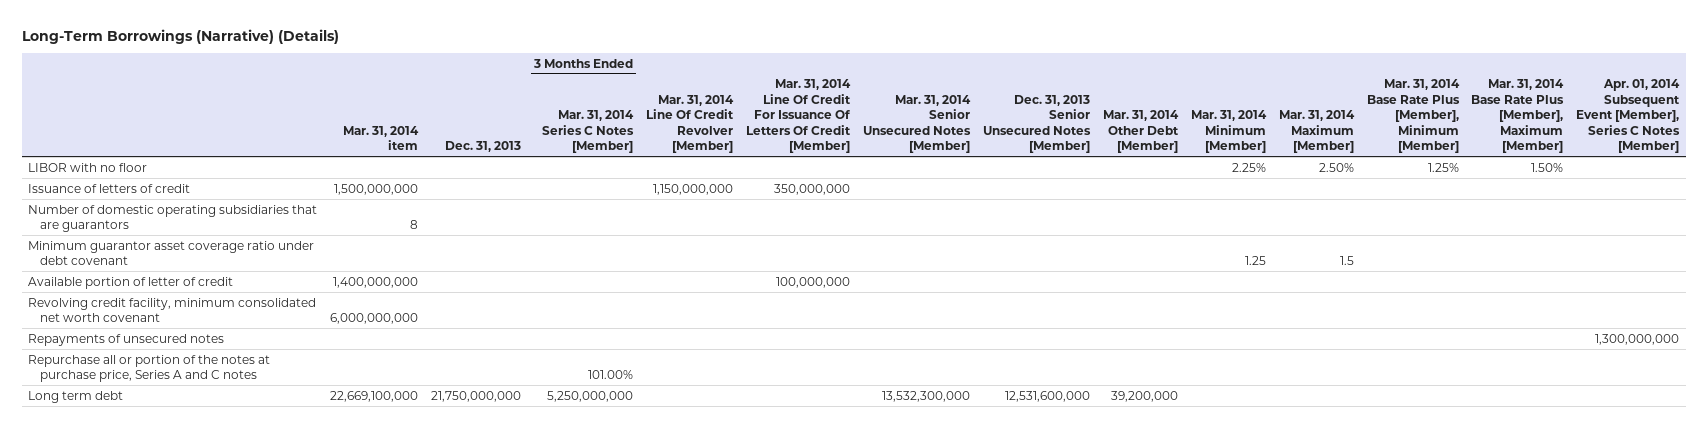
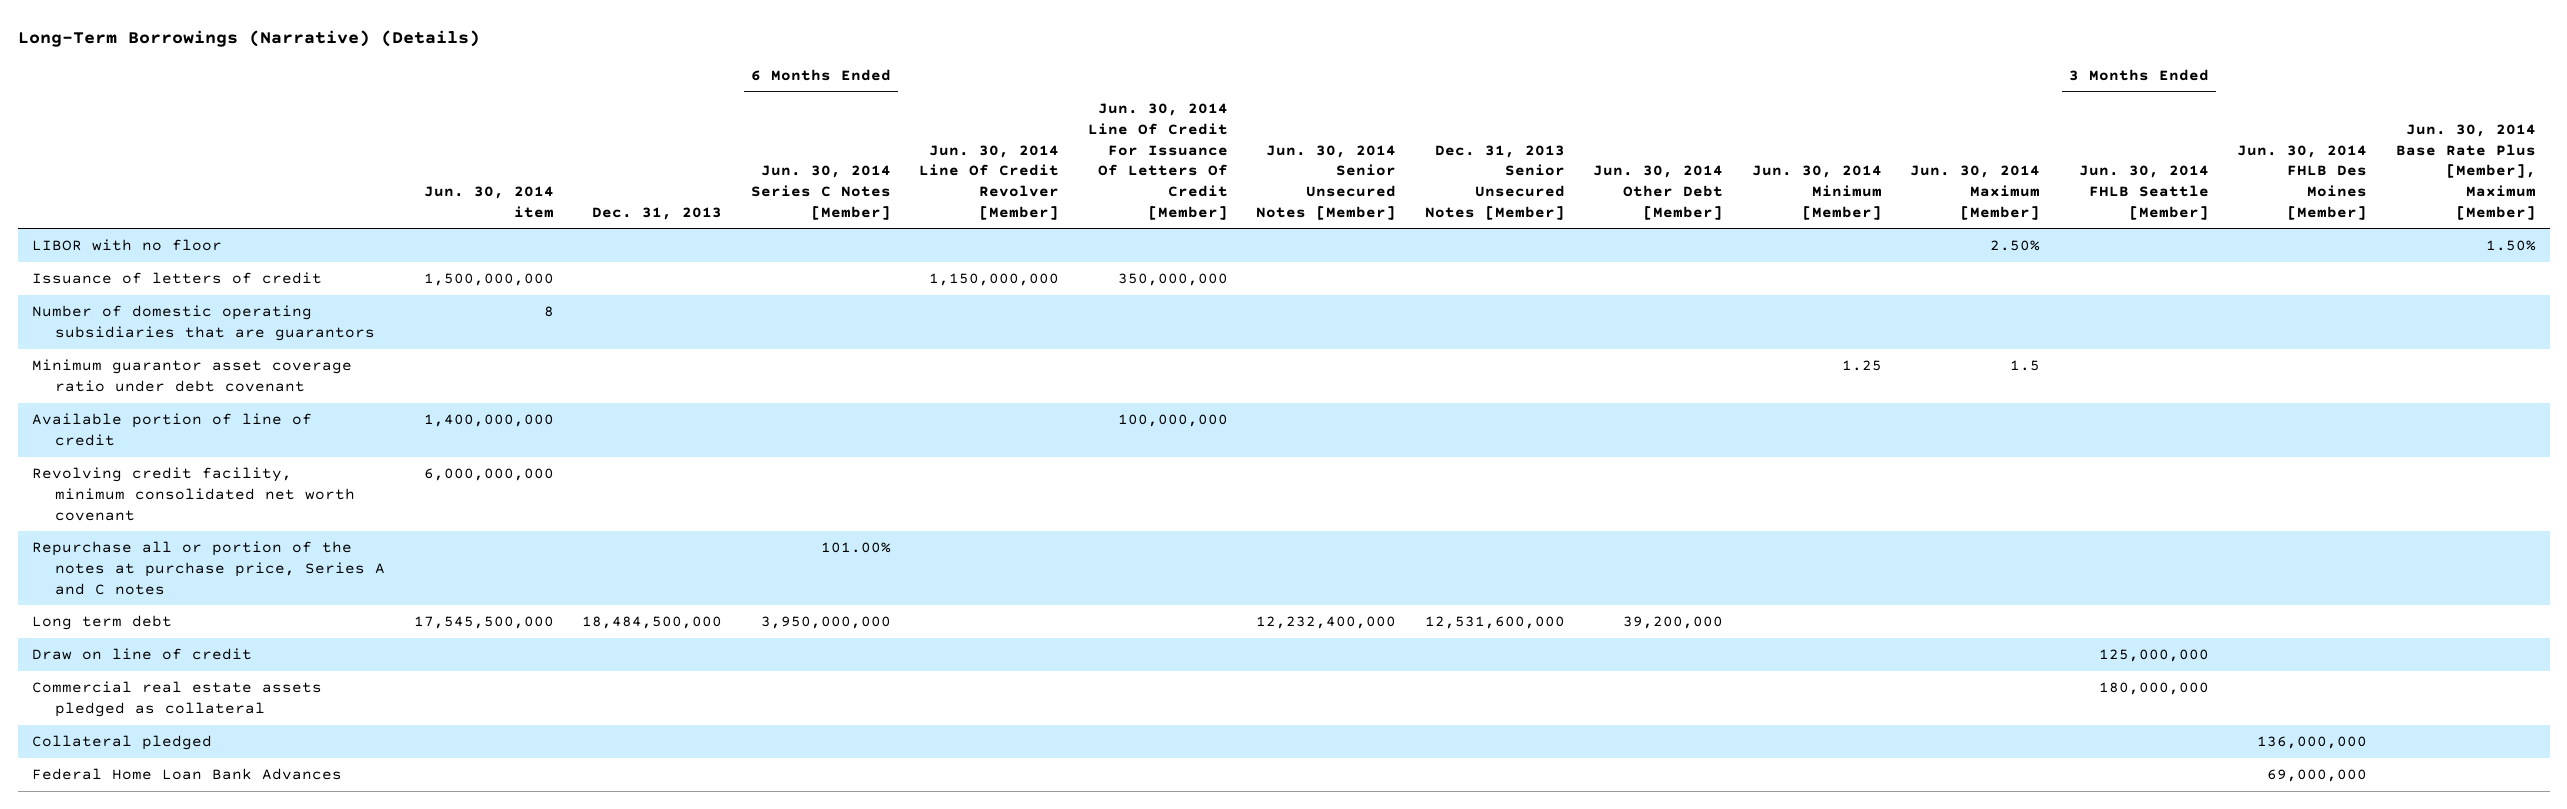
- | Mar. 31, 2014 item | Dec. 31, 2013 | 3 Months Ended Mar. 31, 2014 Series C Notes [Member] | Mar. 31, 2014 Line Of Credit Revolver [Member] | Mar. 31, 2014 Line Of Credit For Issuance Of Letters Of Credit [Member] | Mar. 31, 2014 Senior Unsecured Notes [Member] | Dec. 31, 2013 Senior Unsecured Notes [Member] | Mar. 31, 2014 Other Debt [Member] | Mar. 31, 2014 Minimum [Member] | Mar. 31, 2014 Maximum [Member] | Mar. 31, 2014 Base Rate Plus [Member], Minimum [Member] | Mar. 31, 2014 Base Rate Plus [Member], Maximum [Member] | Apr. 01, 2014 Subsequent Event [Member], Series C Notes [Member]
+ | Jun. 30, 2014 item | Dec. 31, 2013 | 6 Months Ended Jun. 30, 2014 Series C Notes [Member] | Jun. 30, 2014 Line Of Credit Revolver [Member] | Jun. 30, 2014 Line Of Credit For Issuance Of Letters Of Credit [Member] | Jun. 30, 2014 Senior Unsecured Notes [Member] | Dec. 31, 2013 Senior Unsecured Notes [Member] | Jun. 30, 2014 Other Debt [Member] | Jun. 30, 2014 Minimum [Member] | Jun. 30, 2014 Maximum [Member] | 3 Months Ended Jun. 30, 2014 FHLB Seattle [Member] | Jun. 30, 2014 FHLB Des Moines [Member] | Jun. 30, 2014 Base Rate Plus [Member], Maximum [Member]
- Available portion of letter of credit | 1,400,000,000 | | | | 100,000,000 | | | | | | | |
+ Available portion of line of credit | 1,400,000,000 | | | | 100,000,000 | | | | | | | |
- Repayments of unsecured notes | | | | | | | | | | | | | 1,300,000,000
- Long term debt | 22,669,100,000 | 21,750,000,000 | 5,250,000,000 | | | 13,532,300,000 | 12,531,600,000 | 39,200,000 | | | | |
+ Long term debt | 17,545,500,000 | 18,484,500,000 | 3,950,000,000 | | | 12,232,400,000 | 12,531,600,000 | 39,200,000 | | | | |
+ Draw on line of credit | | | | | | | | | | | 125,000,000 | |
+ Commercial real estate assets pledged as collateral | | | | | | | | | | | 180,000,000 | |
+ Collateral pledged | | | | | | | | | | | | 136,000,000 |
+ Federal Home Loan Bank Advances | | | | | | | | | | | | 69,000,000 |

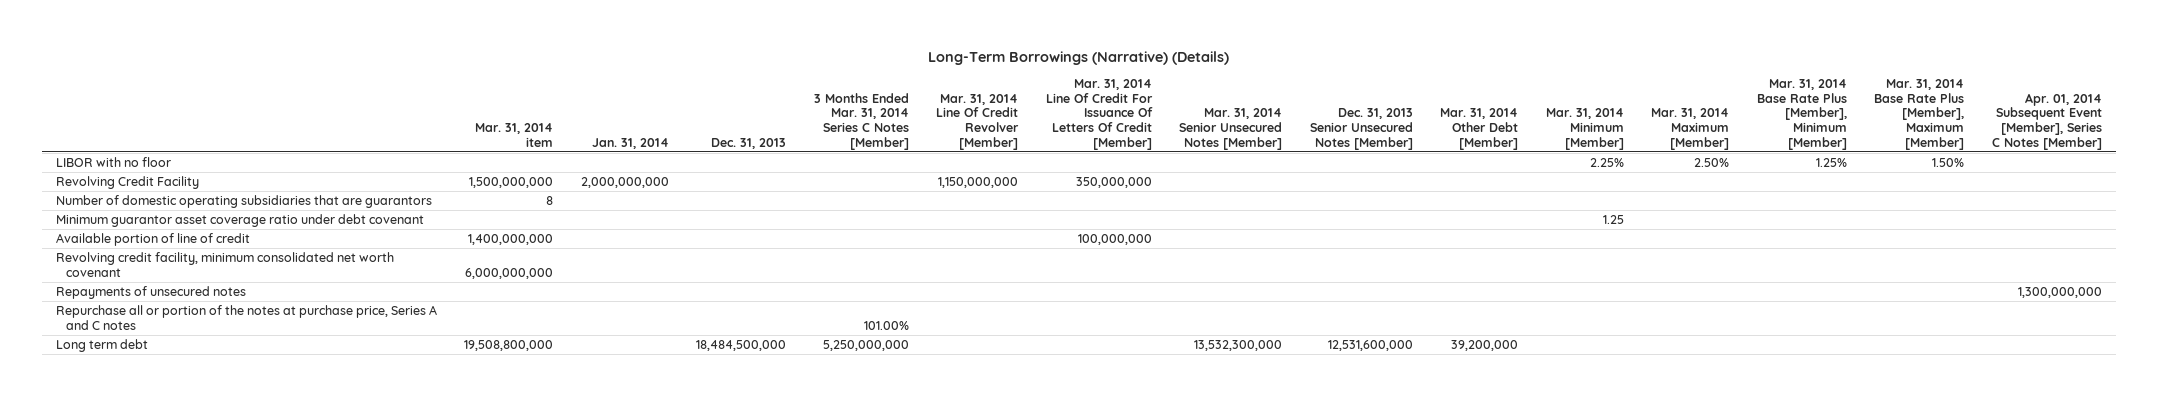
- | Jun. 30, 2014 item | Dec. 31, 2013 | 6 Months Ended Jun. 30, 2014 Series C Notes [Member] | Jun. 30, 2014 Line Of Credit Revolver [Member] | Jun. 30, 2014 Line Of Credit For Issuance Of Letters Of Credit [Member] | Jun. 30, 2014 Senior Unsecured Notes [Member] | Dec. 31, 2013 Senior Unsecured Notes [Member] | Jun. 30, 2014 Other Debt [Member] | Jun. 30, 2014 Minimum [Member] | Jun. 30, 2014 Maximum [Member] | 3 Months Ended Jun. 30, 2014 FHLB Seattle [Member] | Jun. 30, 2014 FHLB Des Moines [Member] | Jun. 30, 2014 Base Rate Plus [Member], Maximum [Member]
+ | Mar. 31, 2014 item | Jan. 31, 2014 | Dec. 31, 2013 | 3 Months Ended Mar. 31, 2014 Series C Notes [Member] | Mar. 31, 2014 Line Of Credit Revolver [Member] | Mar. 31, 2014 Line Of Credit For Issuance Of Letters Of Credit [Member] | Mar. 31, 2014 Senior Unsecured Notes [Member] | Dec. 31, 2013 Senior Unsecured Notes [Member] | Mar. 31, 2014 Other Debt [Member] | Mar. 31, 2014 Minimum [Member] | Mar. 31, 2014 Maximum [Member] | Mar. 31, 2014 Base Rate Plus [Member], Minimum [Member] | Mar. 31, 2014 Base Rate Plus [Member], Maximum [Member] | Apr. 01, 2014 Subsequent Event [Member], Series C Notes [Member]
- Issuance of letters of credit | 1,500,000,000 | | | 1,150,000,000 | 350,000,000 | | | | | | | |
+ Revolving Credit Facility | 1,500,000,000 | 2,000,000,000 | | | 1,150,000,000 | 350,000,000 | | | | | | | |
+ Repayments of unsecured notes | | | | | | | | | | | | | | 1,300,000,000
- Draw on line of credit | | | | | | | | | | | 125,000,000 | |
- Commercial real estate assets pledged as collateral | | | | | | | | | | | 180,000,000 | |
- Collateral pledged | | | | | | | | | | | | 136,000,000 |
- Federal Home Loan Bank Advances | | | | | | | | | | | | 69,000,000 |

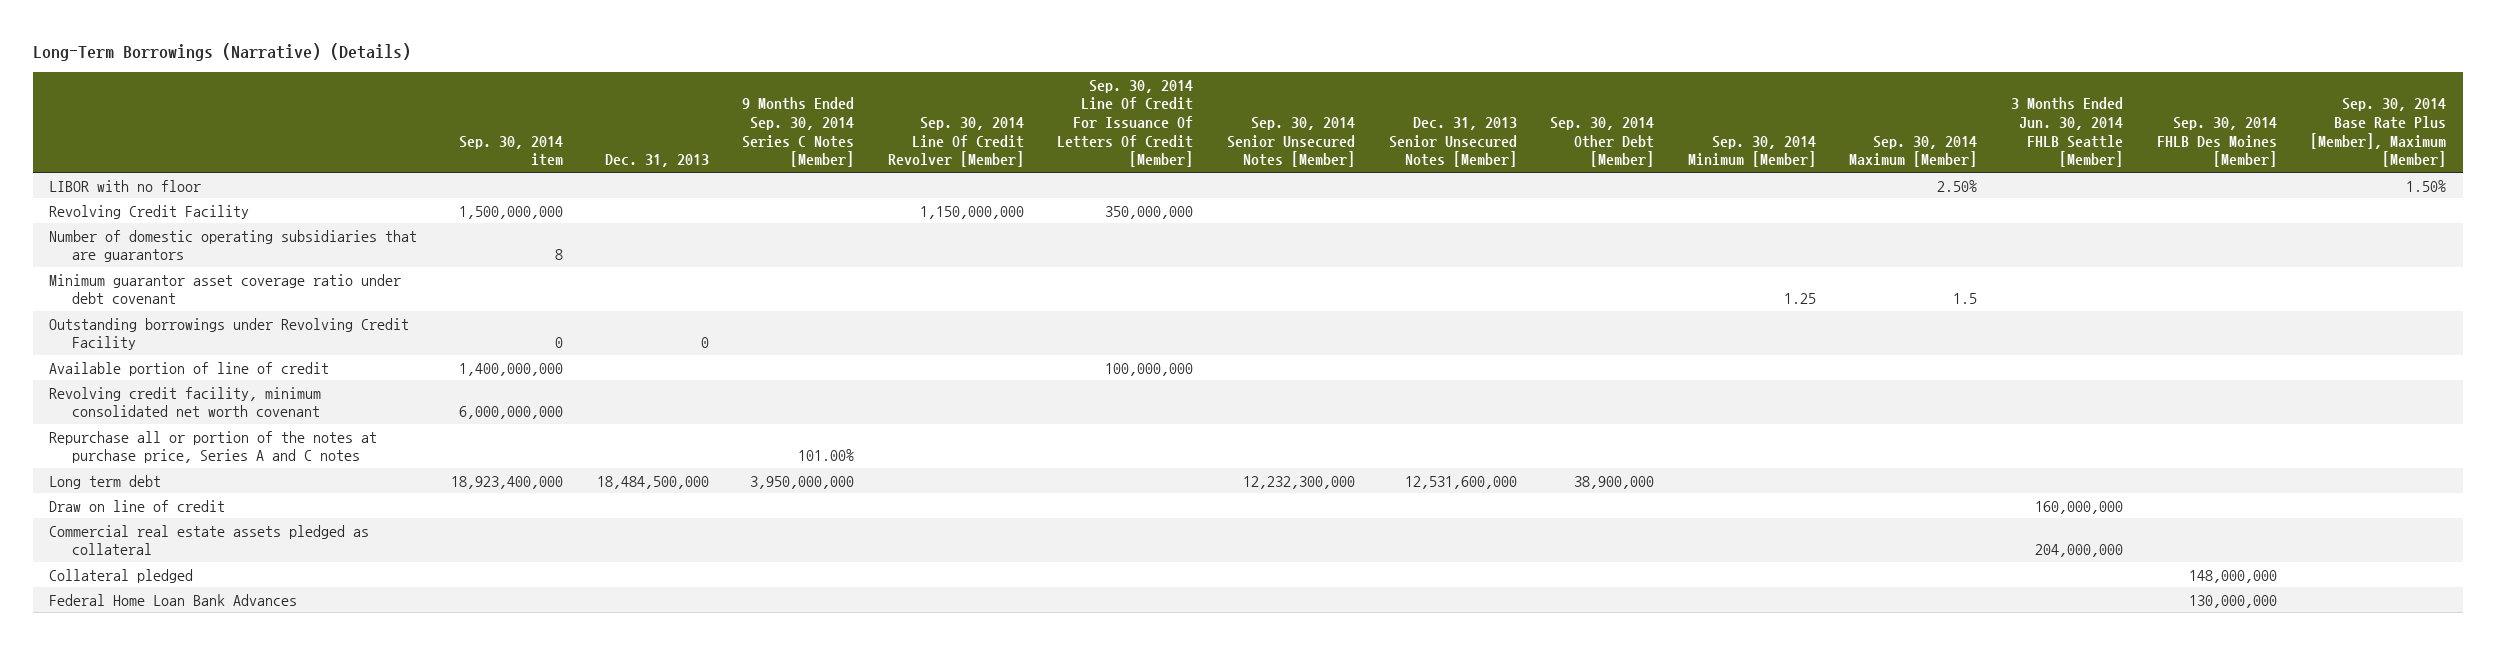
- | Mar. 31, 2014 item | Jan. 31, 2014 | Dec. 31, 2013 | 3 Months Ended Mar. 31, 2014 Series C Notes [Member] | Mar. 31, 2014 Line Of Credit Revolver [Member] | Mar. 31, 2014 Line Of Credit For Issuance Of Letters Of Credit [Member] | Mar. 31, 2014 Senior Unsecured Notes [Member] | Dec. 31, 2013 Senior Unsecured Notes [Member] | Mar. 31, 2014 Other Debt [Member] | Mar. 31, 2014 Minimum [Member] | Mar. 31, 2014 Maximum [Member] | Mar. 31, 2014 Base Rate Plus [Member], Minimum [Member] | Mar. 31, 2014 Base Rate Plus [Member], Maximum [Member] | Apr. 01, 2014 Subsequent Event [Member], Series C Notes [Member]
+ | Sep. 30, 2014 item | Dec. 31, 2013 | 9 Months Ended Sep. 30, 2014 Series C Notes [Member] | Sep. 30, 2014 Line Of Credit Revolver [Member] | Sep. 30, 2014 Line Of Credit For Issuance Of Letters Of Credit [Member] | Sep. 30, 2014 Senior Unsecured Notes [Member] | Dec. 31, 2013 Senior Unsecured Notes [Member] | Sep. 30, 2014 Other Debt [Member] | Sep. 30, 2014 Minimum [Member] | Sep. 30, 2014 Maximum [Member] | 3 Months Ended Jun. 30, 2014 FHLB Seattle [Member] | Sep. 30, 2014 FHLB Des Moines [Member] | Sep. 30, 2014 Base Rate Plus [Member], Maximum [Member]
+ Outstanding borrowings under Revolving Credit Facility | 0 | 0 | | | | | | | | | | |
- Repayments of unsecured notes | | | | | | | | | | | | | | 1,300,000,000
+ Draw on line of credit | | | | | | | | | | | 160,000,000 | |
+ Commercial real estate assets pledged as collateral | | | | | | | | | | | 204,000,000 | |
+ Collateral pledged | | | | | | | | | | | | 148,000,000 |
+ Federal Home Loan Bank Advances | | | | | | | | | | | | 130,000,000 |

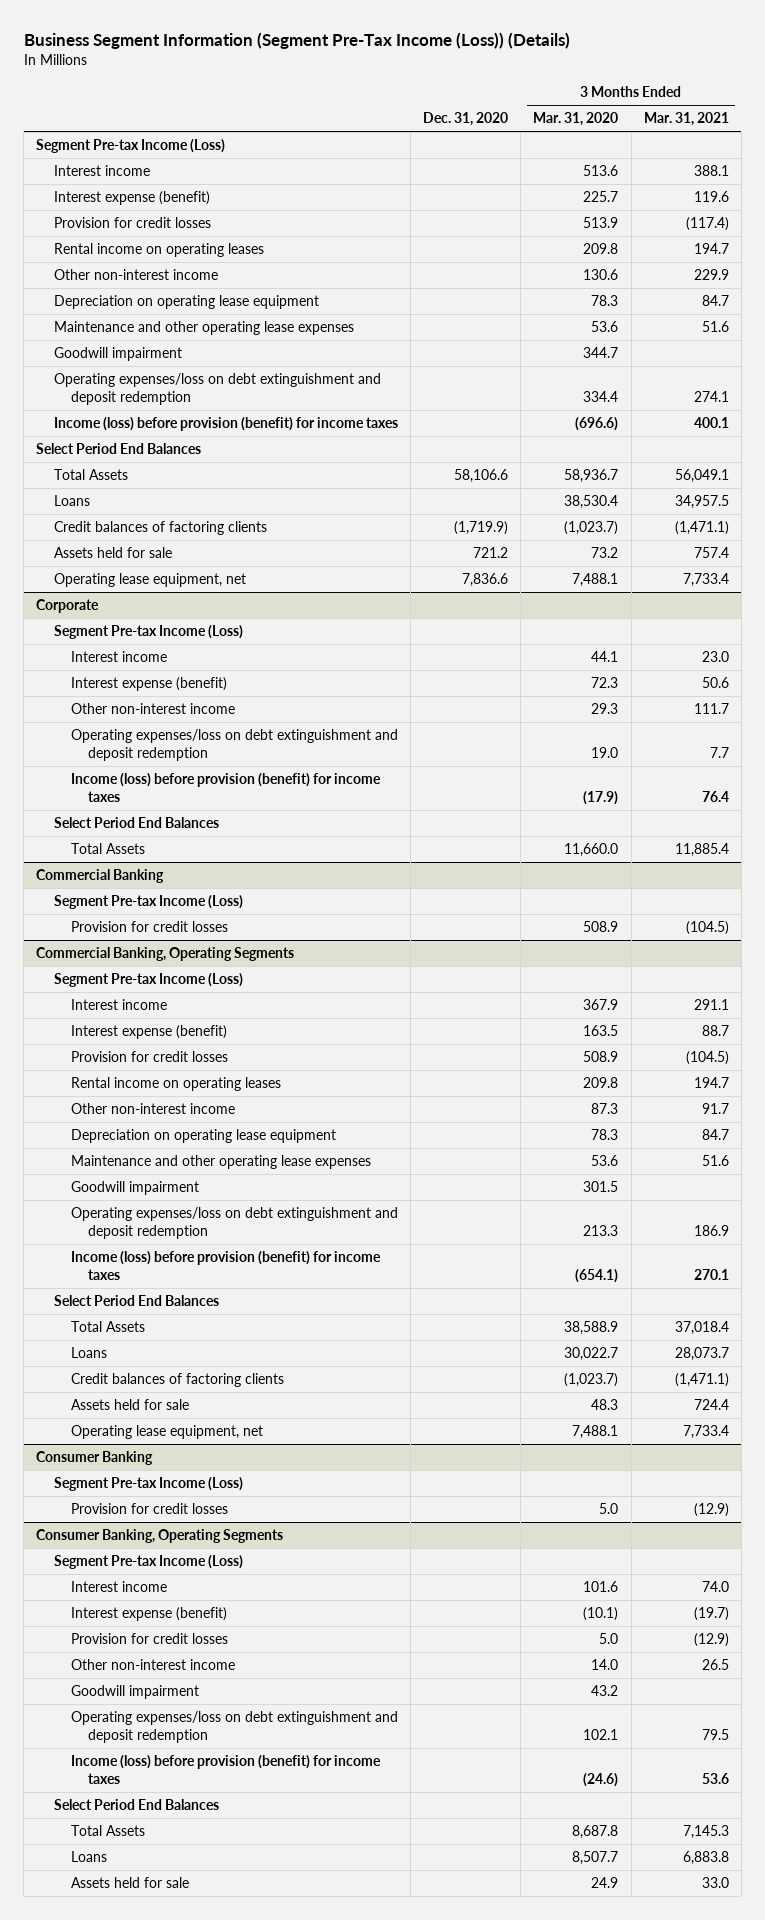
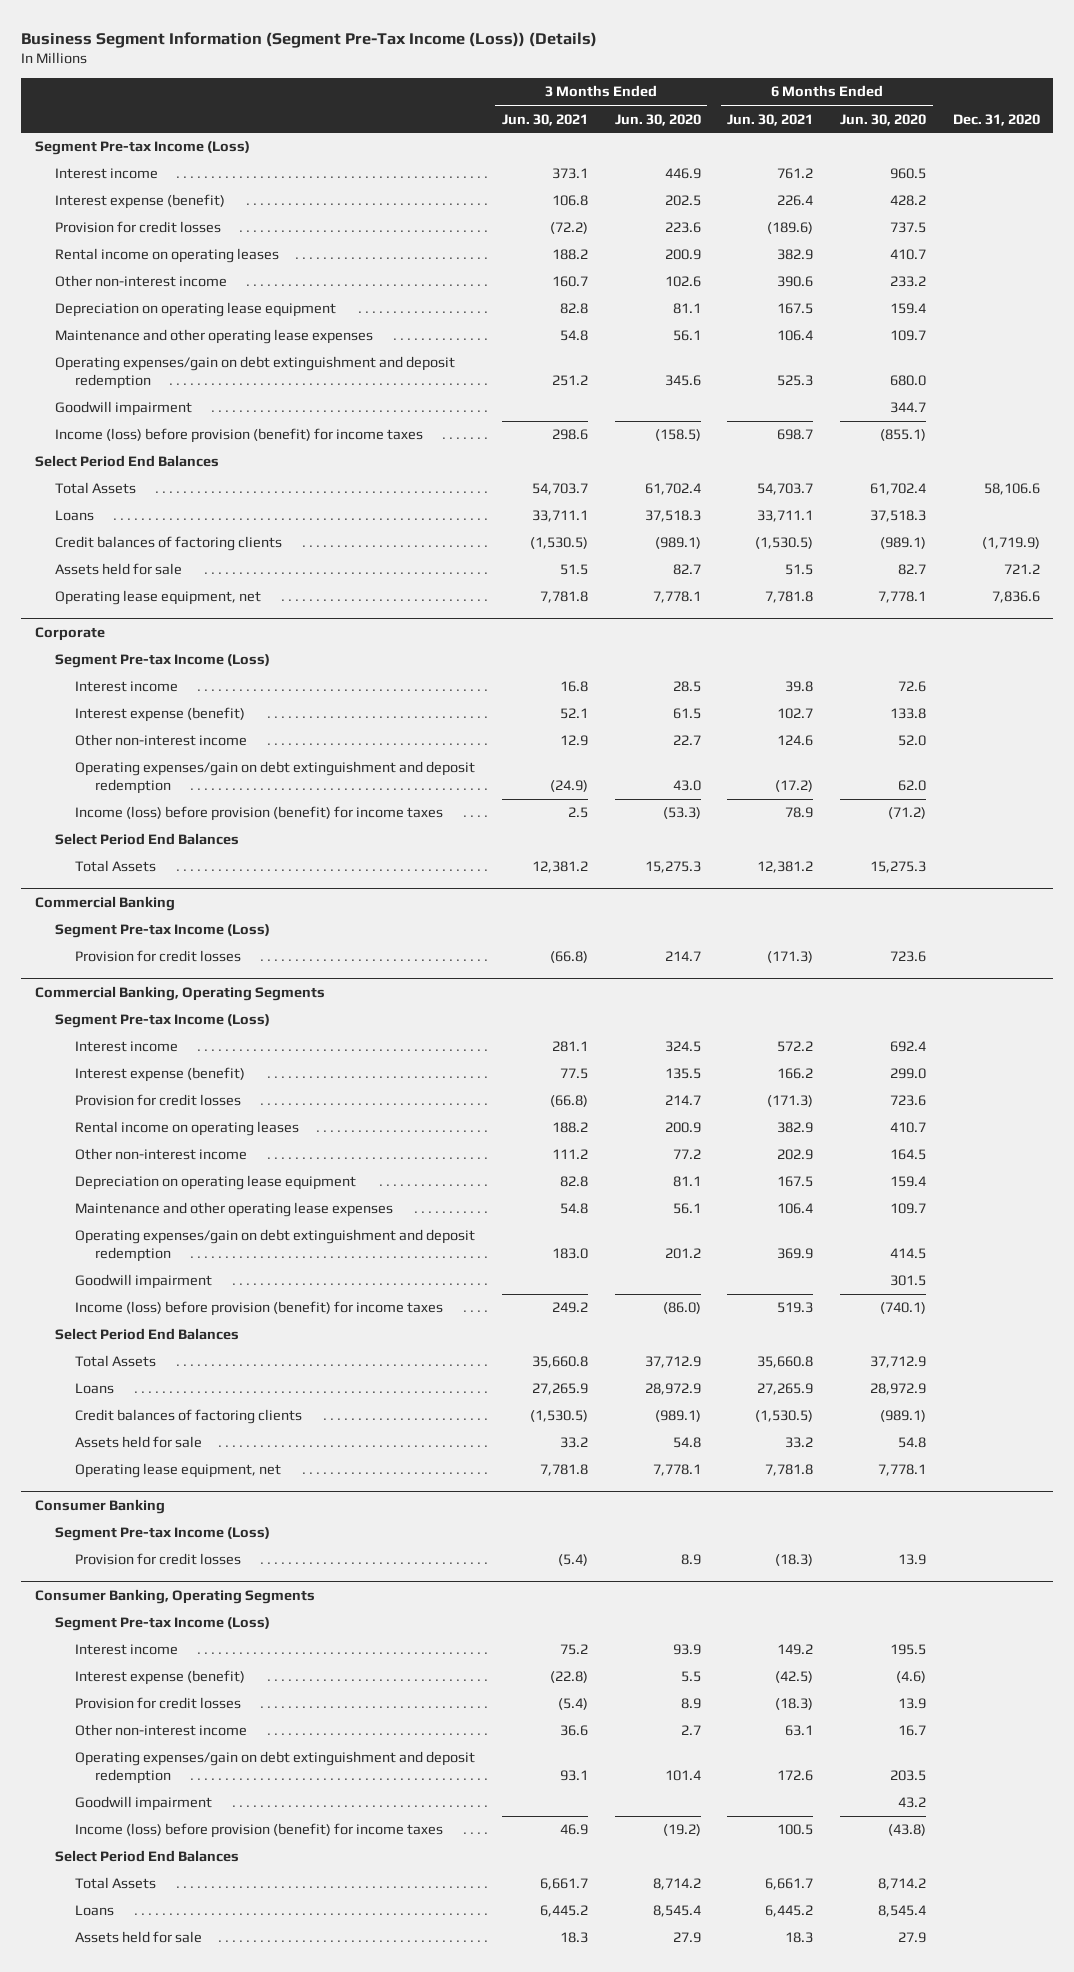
- | Dec. 31, 2020 | 3 Months Ended Mar. 31, 2020 | 3 Months Ended Mar. 31, 2021
+ | 3 Months Ended Jun. 30, 2021 | 3 Months Ended Jun. 30, 2020 | 6 Months Ended Jun. 30, 2021 | 6 Months Ended Jun. 30, 2020 | Dec. 31, 2020
+ Operating expenses/gain on debt extinguishment and deposit redemption | 251.2 | 345.6 | 525.3 | 680.0 |
- Operating expenses/loss on debt extinguishment and deposit redemption | | 334.4 | 274.1
@ Corporate
- Operating expenses/loss on debt extinguishment and deposit redemption | | 19.0 | 7.7
+ Operating expenses/gain on debt extinguishment and deposit redemption | (24.9) | 43.0 | (17.2) | 62.0 |
@ Commercial Banking, Operating Segments
+ Operating expenses/gain on debt extinguishment and deposit redemption | 183.0 | 201.2 | 369.9 | 414.5 |
- Operating expenses/loss on debt extinguishment and deposit redemption | | 213.3 | 186.9
@ Consumer Banking, Operating Segments
+ Operating expenses/gain on debt extinguishment and deposit redemption | 93.1 | 101.4 | 172.6 | 203.5 |
- Operating expenses/loss on debt extinguishment and deposit redemption | | 102.1 | 79.5

